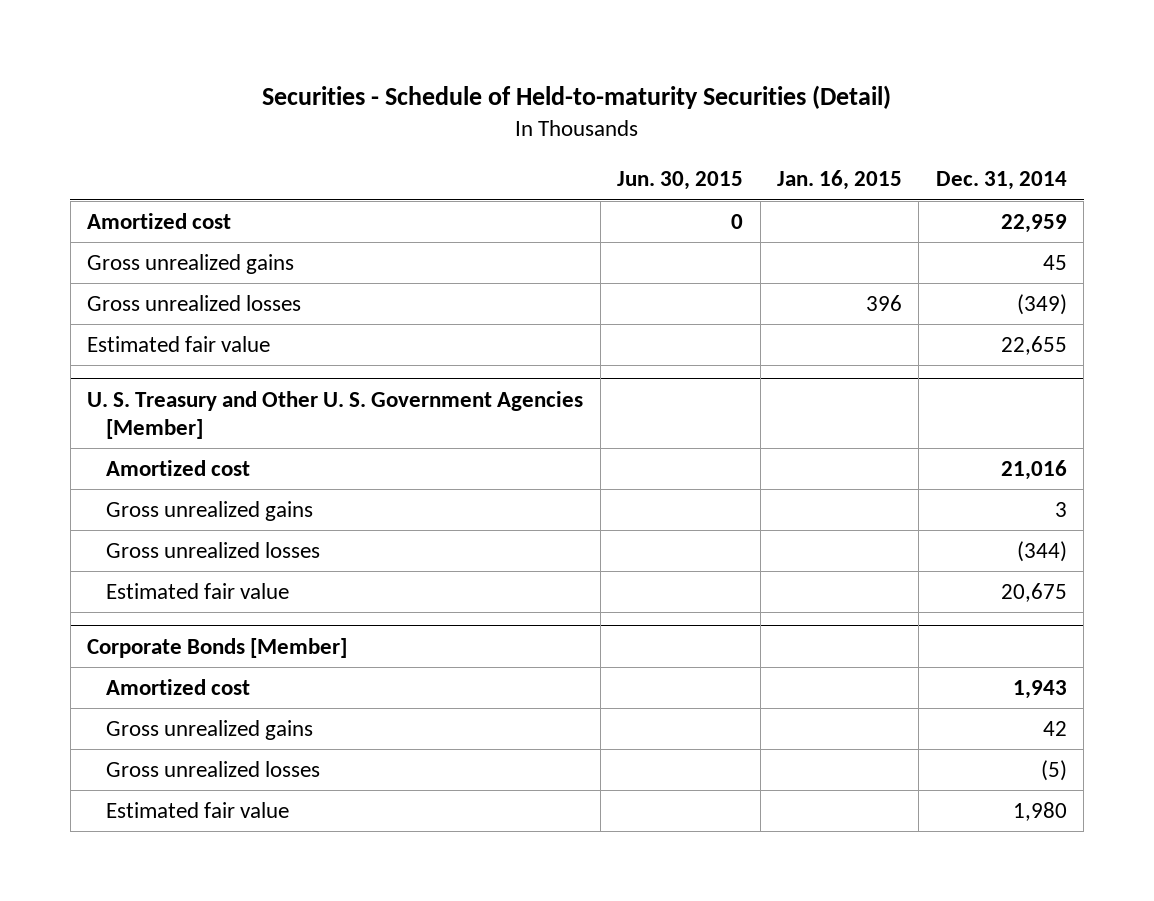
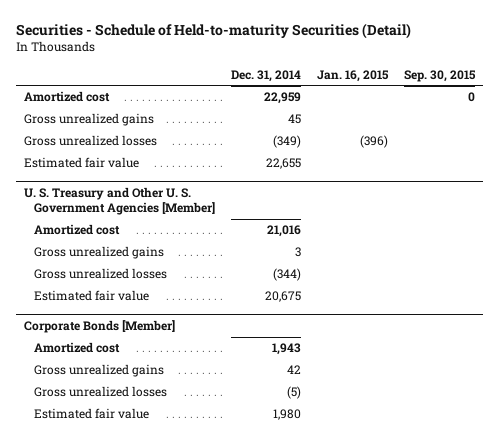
- | Jun. 30, 2015 | Jan. 16, 2015 | Dec. 31, 2014
+ | Dec. 31, 2014 | Jan. 16, 2015 | Sep. 30, 2015
- Gross unrealized losses | | 396 | (349)
+ Gross unrealized losses | (349) | (396) |

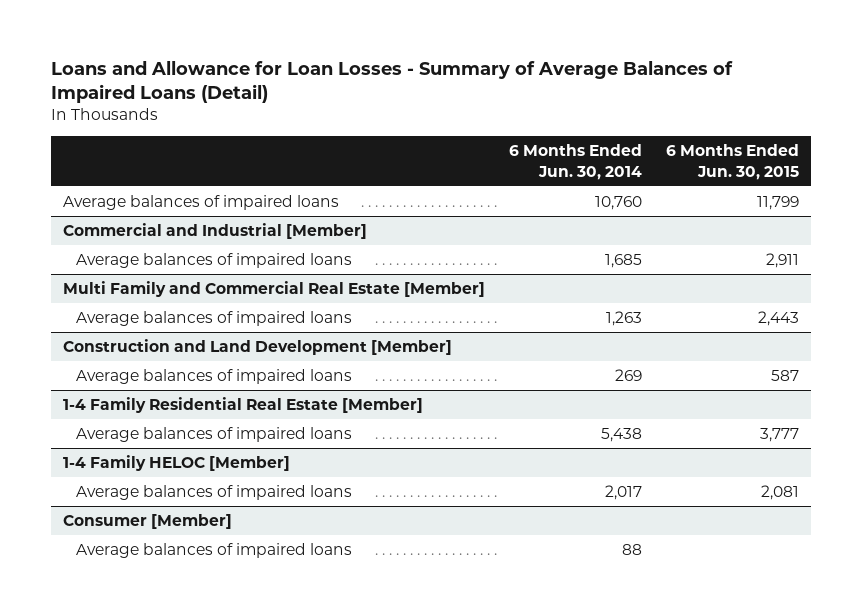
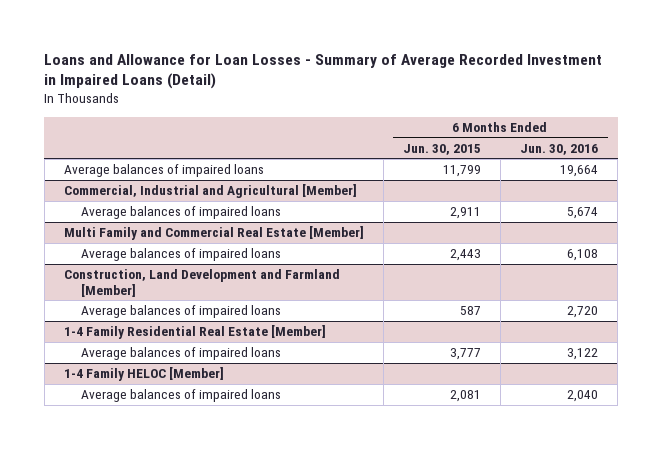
- Loans and Allowance for Loan Losses - Summary of Average Balances of Impaired Loans (Detail)
+ Loans and Allowance for Loan Losses - Summary of Average Recorded Investment in Impaired Loans (Detail)
- | 6 Months Ended Jun. 30, 2014 | 6 Months Ended Jun. 30, 2015
+ | 6 Months Ended Jun. 30, 2015 | 6 Months Ended Jun. 30, 2016
- Commercial and Industrial [Member]
+ Commercial, Industrial and Agricultural [Member]
- Construction and Land Development [Member]
+ Construction, Land Development and Farmland [Member]
- Consumer [Member]
- Average balances of impaired loans | 88 |

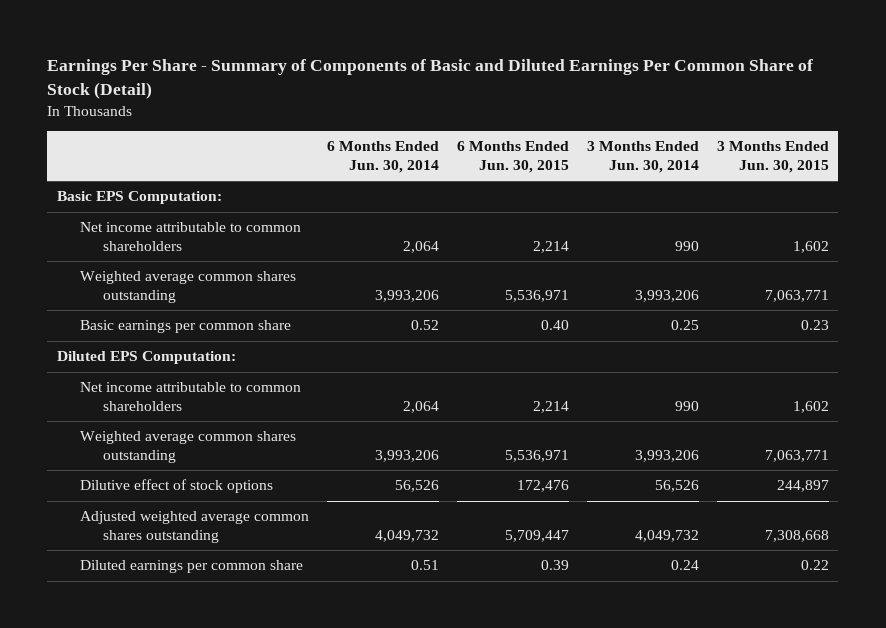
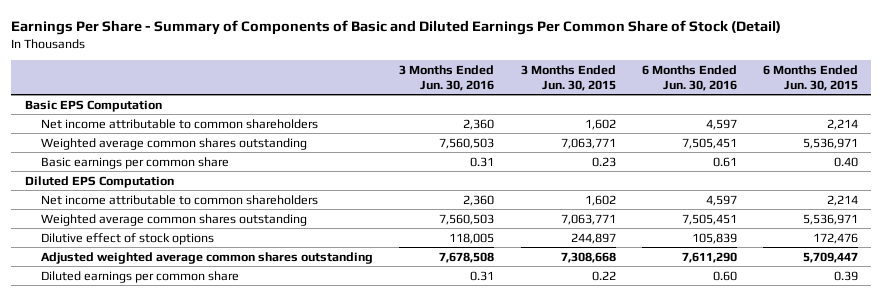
- | 6 Months Ended Jun. 30, 2014 | 6 Months Ended Jun. 30, 2015 | 3 Months Ended Jun. 30, 2014 | 3 Months Ended Jun. 30, 2015
+ | 3 Months Ended Jun. 30, 2016 | 3 Months Ended Jun. 30, 2015 | 6 Months Ended Jun. 30, 2016 | 6 Months Ended Jun. 30, 2015
- Basic EPS Computation:
+ Basic EPS Computation
- Diluted EPS Computation:
+ Diluted EPS Computation

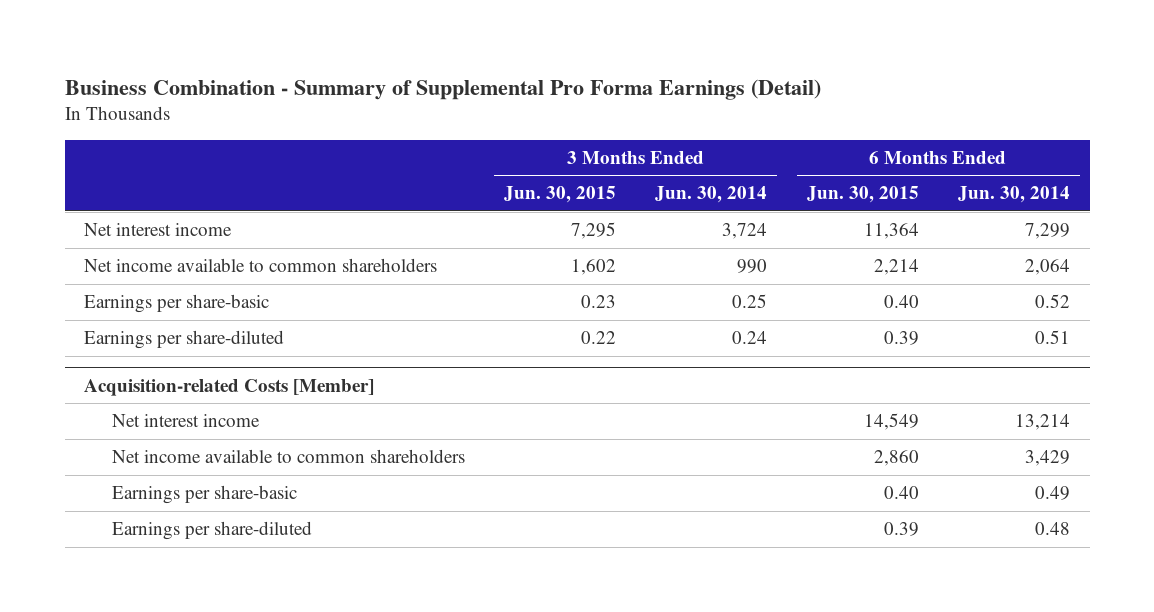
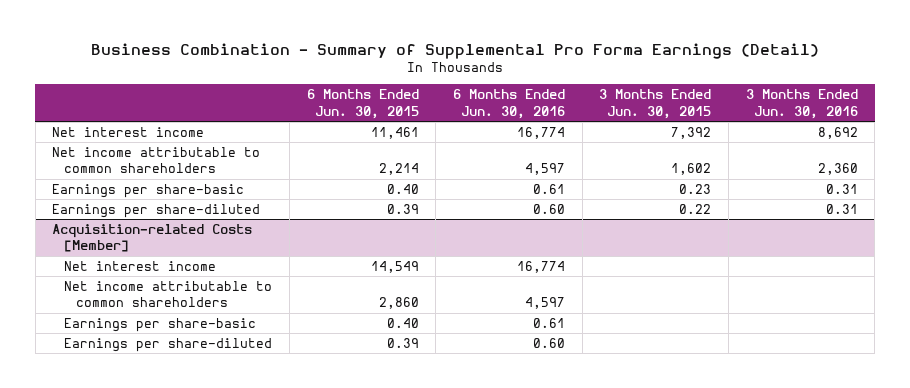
- | 3 Months Ended Jun. 30, 2015 | 3 Months Ended Jun. 30, 2014 | 6 Months Ended Jun. 30, 2015 | 6 Months Ended Jun. 30, 2014
+ | 6 Months Ended Jun. 30, 2015 | 6 Months Ended Jun. 30, 2016 | 3 Months Ended Jun. 30, 2015 | 3 Months Ended Jun. 30, 2016
- Net interest income | 7,295 | 3,724 | 11,364 | 7,299
- Net income available to common shareholders | 1,602 | 990 | 2,214 | 2,064
+ Net interest income | 11,461 | 16,774 | 7,392 | 8,692
+ Net income attributable to common shareholders | 2,214 | 4,597 | 1,602 | 2,360
@ Acquisition-related Costs [Member]
- Net income available to common shareholders | | | 2,860 | 3,429
+ Net income attributable to common shareholders | 2,860 | 4,597 | |

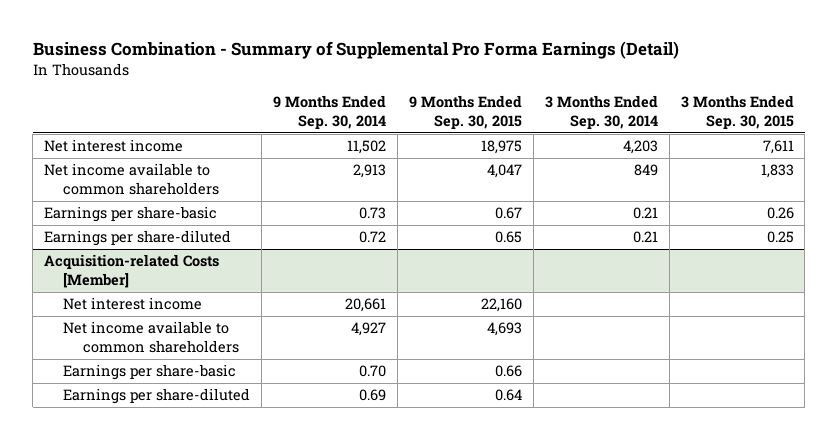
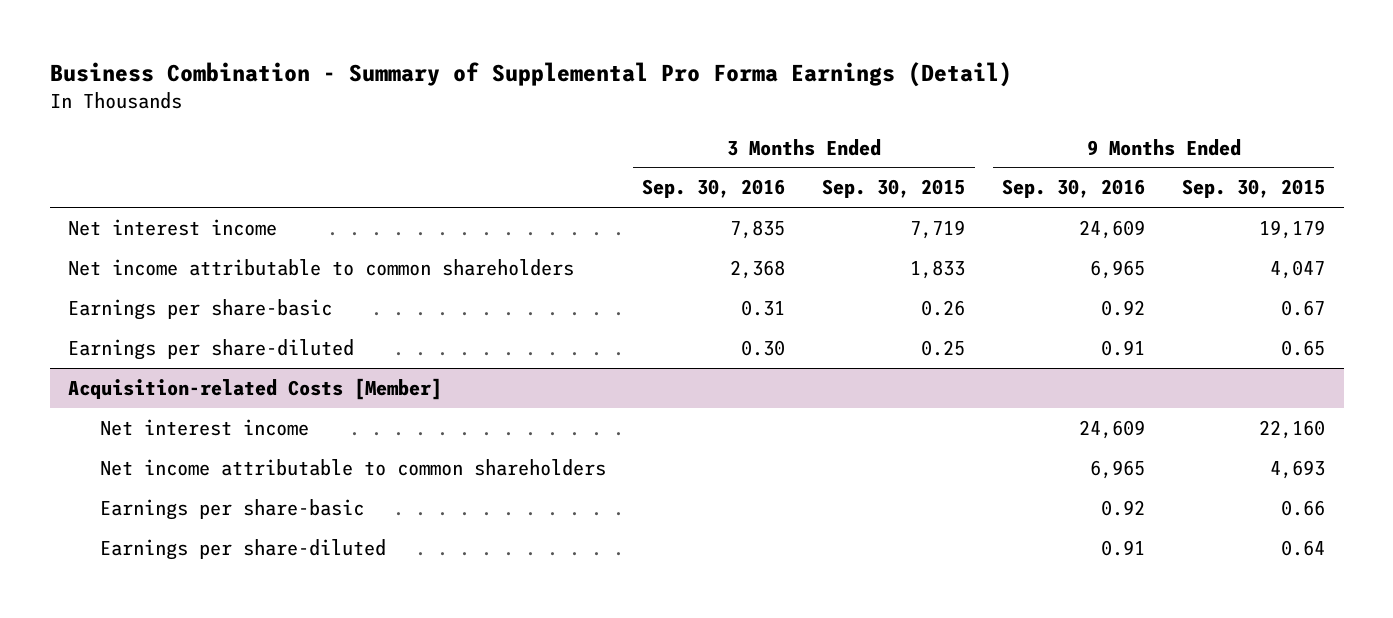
- | 9 Months Ended Sep. 30, 2014 | 9 Months Ended Sep. 30, 2015 | 3 Months Ended Sep. 30, 2014 | 3 Months Ended Sep. 30, 2015
+ | 3 Months Ended Sep. 30, 2016 | 3 Months Ended Sep. 30, 2015 | 9 Months Ended Sep. 30, 2016 | 9 Months Ended Sep. 30, 2015
- Net interest income | 11,502 | 18,975 | 4,203 | 7,611
- Net income available to common shareholders | 2,913 | 4,047 | 849 | 1,833
+ Net interest income | 7,835 | 7,719 | 24,609 | 19,179
+ Net income attributable to common shareholders | 2,368 | 1,833 | 6,965 | 4,047
@ Acquisition-related Costs [Member]
- Net income available to common shareholders | 4,927 | 4,693 | |
+ Net income attributable to common shareholders | | | 6,965 | 4,693

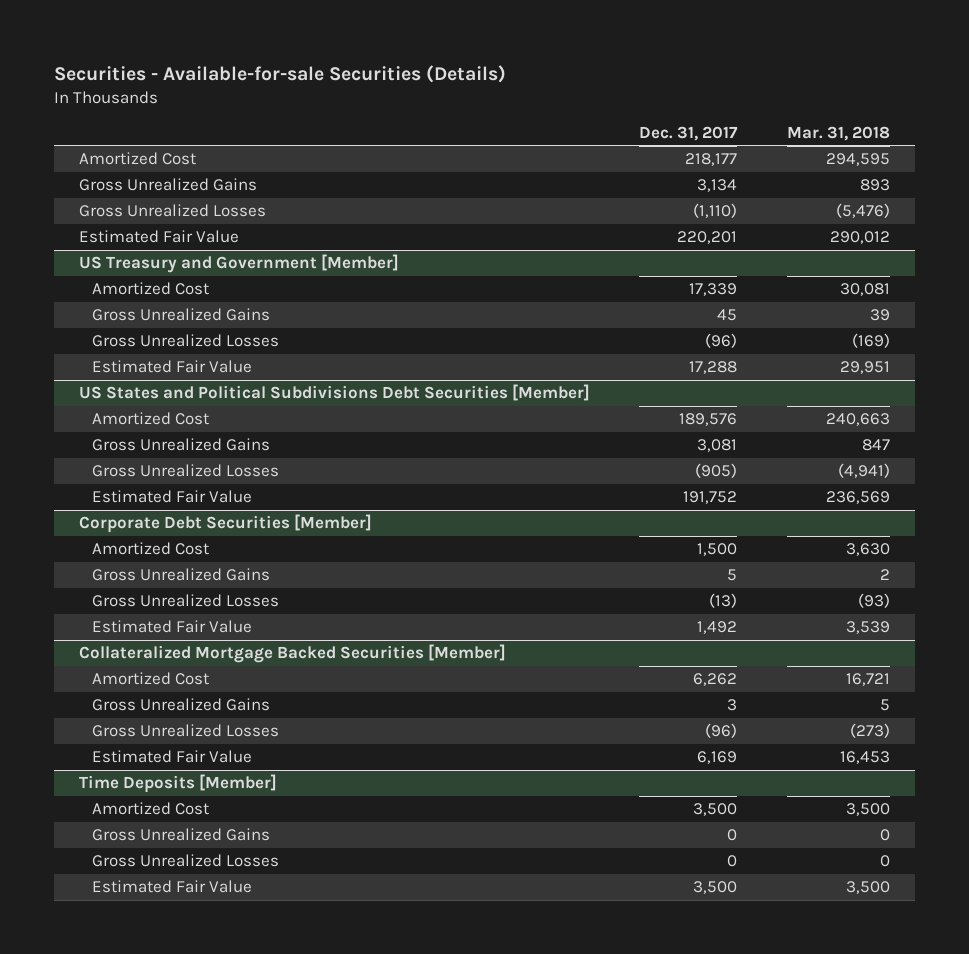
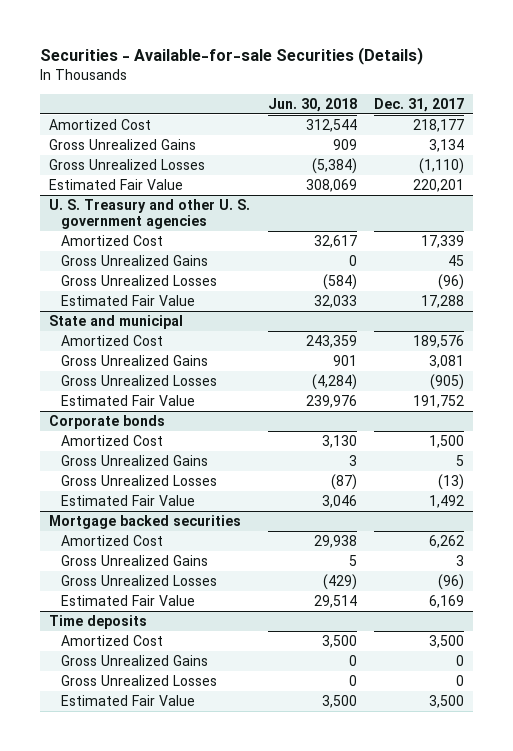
- | Dec. 31, 2017 | Mar. 31, 2018
+ | Jun. 30, 2018 | Dec. 31, 2017
- US Treasury and Government [Member]
+ U. S. Treasury and other U. S. government agencies
- US States and Political Subdivisions Debt Securities [Member]
+ State and municipal
- Corporate Debt Securities [Member]
+ Corporate bonds
- Collateralized Mortgage Backed Securities [Member]
+ Mortgage backed securities
- Time Deposits [Member]
+ Time deposits

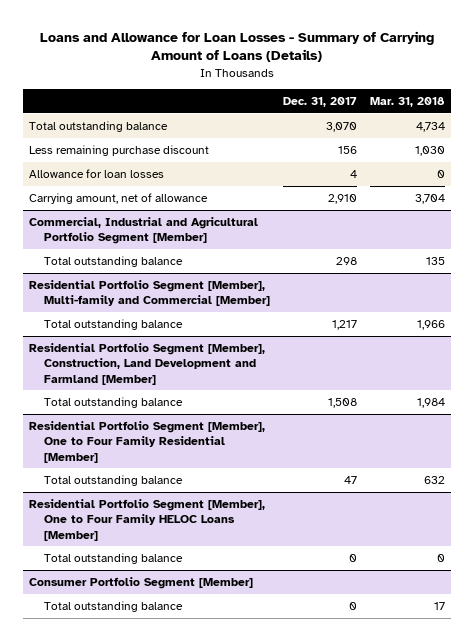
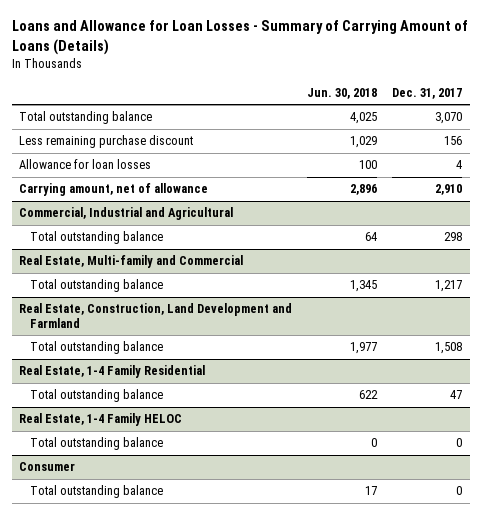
- | Dec. 31, 2017 | Mar. 31, 2018
+ | Jun. 30, 2018 | Dec. 31, 2017
- Commercial, Industrial and Agricultural Portfolio Segment [Member]
+ Commercial, Industrial and Agricultural
- Residential Portfolio Segment [Member], Multi-family and Commercial [Member]
+ Real Estate, Multi-family and Commercial
- Residential Portfolio Segment [Member], Construction, Land Development and Farmland [Member]
+ Real Estate, Construction, Land Development and Farmland
- Residential Portfolio Segment [Member], One to Four Family Residential [Member]
+ Real Estate, 1-4 Family Residential
- Residential Portfolio Segment [Member], One to Four Family HELOC Loans [Member]
+ Real Estate, 1-4 Family HELOC
- Consumer Portfolio Segment [Member]
+ Consumer

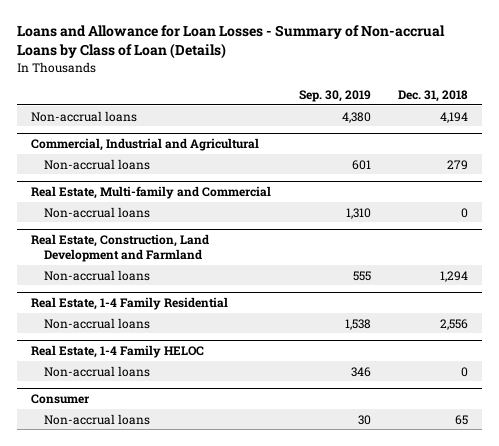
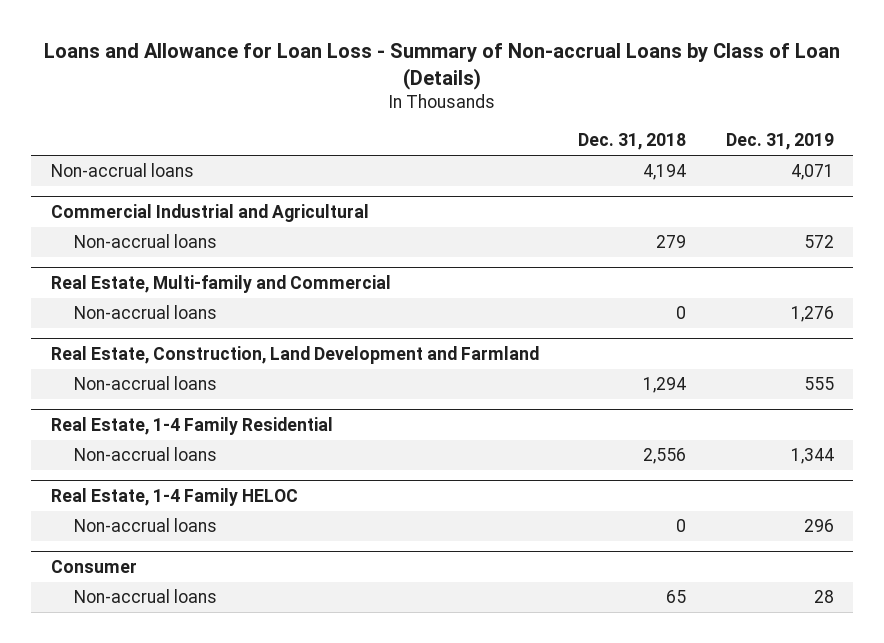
- Loans and Allowance for Loan Losses - Summary of Non-accrual Loans by Class of Loan (Details)
+ Loans and Allowance for Loan Loss - Summary of Non-accrual Loans by Class of Loan (Details)
- | Sep. 30, 2019 | Dec. 31, 2018
+ | Dec. 31, 2018 | Dec. 31, 2019
- Commercial, Industrial and Agricultural
+ Commercial Industrial and Agricultural

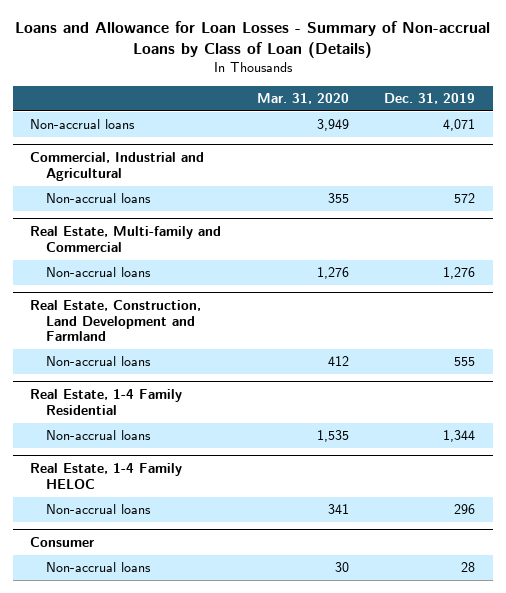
- Loans and Allowance for Loan Loss - Summary of Non-accrual Loans by Class of Loan (Details)
+ Loans and Allowance for Loan Losses - Summary of Non-accrual Loans by Class of Loan (Details)
- | Dec. 31, 2018 | Dec. 31, 2019
+ | Mar. 31, 2020 | Dec. 31, 2019
- Commercial Industrial and Agricultural
+ Commercial, Industrial and Agricultural

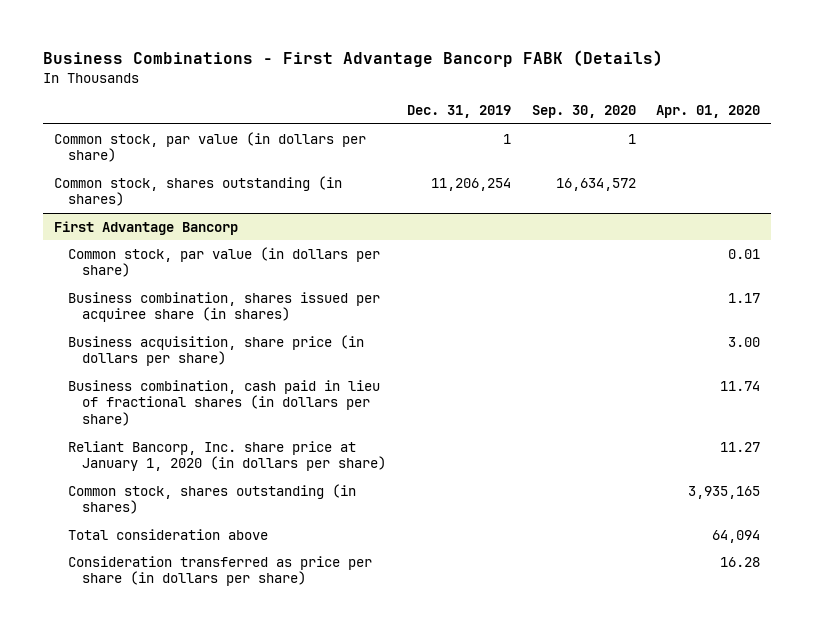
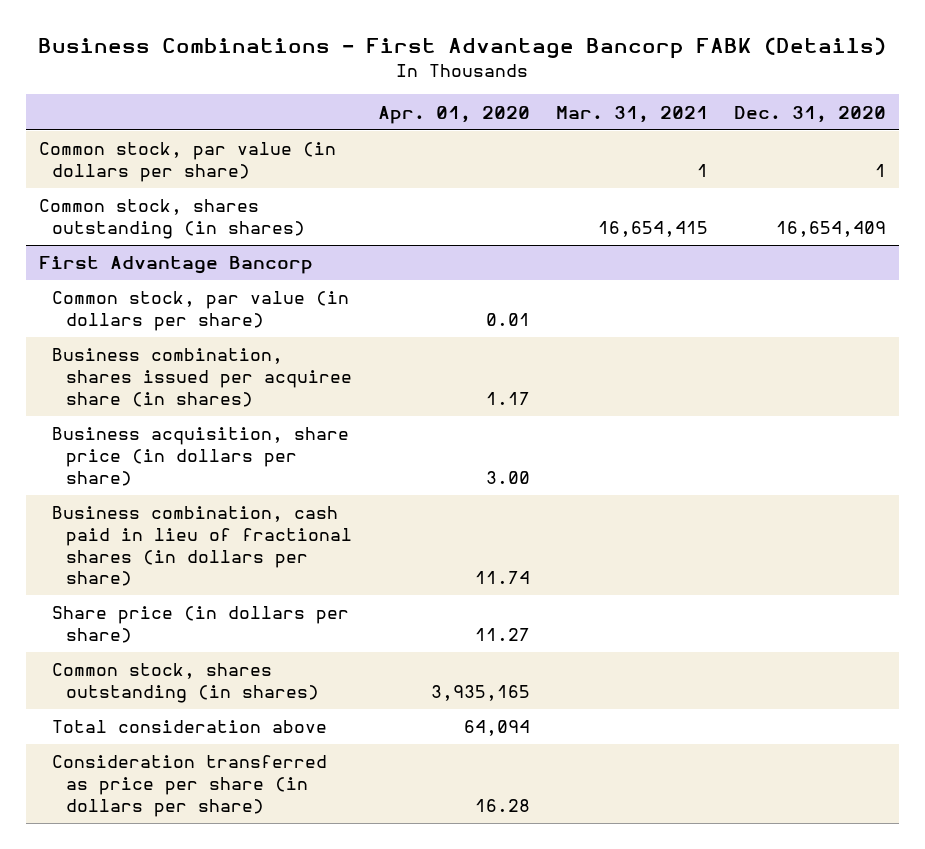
- | Dec. 31, 2019 | Sep. 30, 2020 | Apr. 01, 2020
+ | Apr. 01, 2020 | Mar. 31, 2021 | Dec. 31, 2020
@ First Advantage Bancorp
- Reliant Bancorp, Inc. share price at January 1, 2020 (in dollars per share) | | | 11.27
+ Share price (in dollars per share) | 11.27 | |

